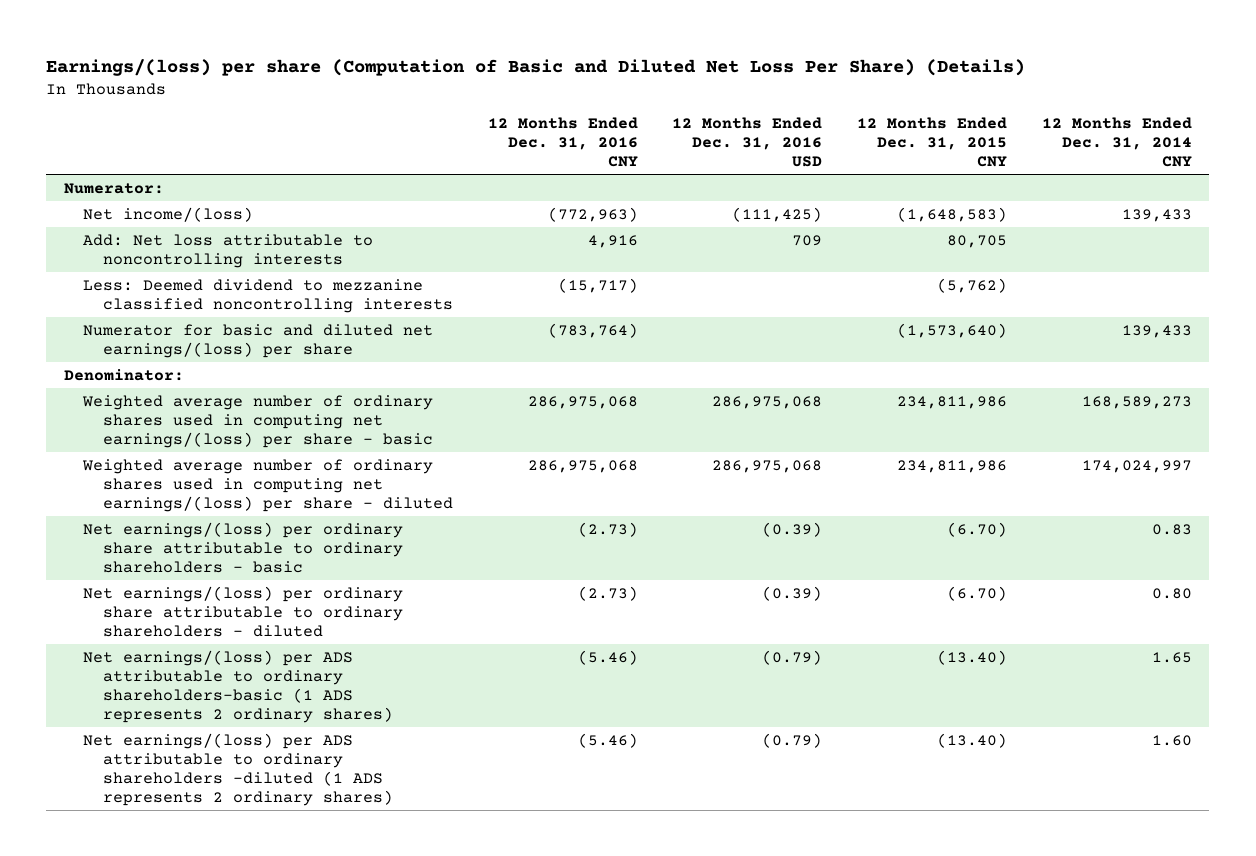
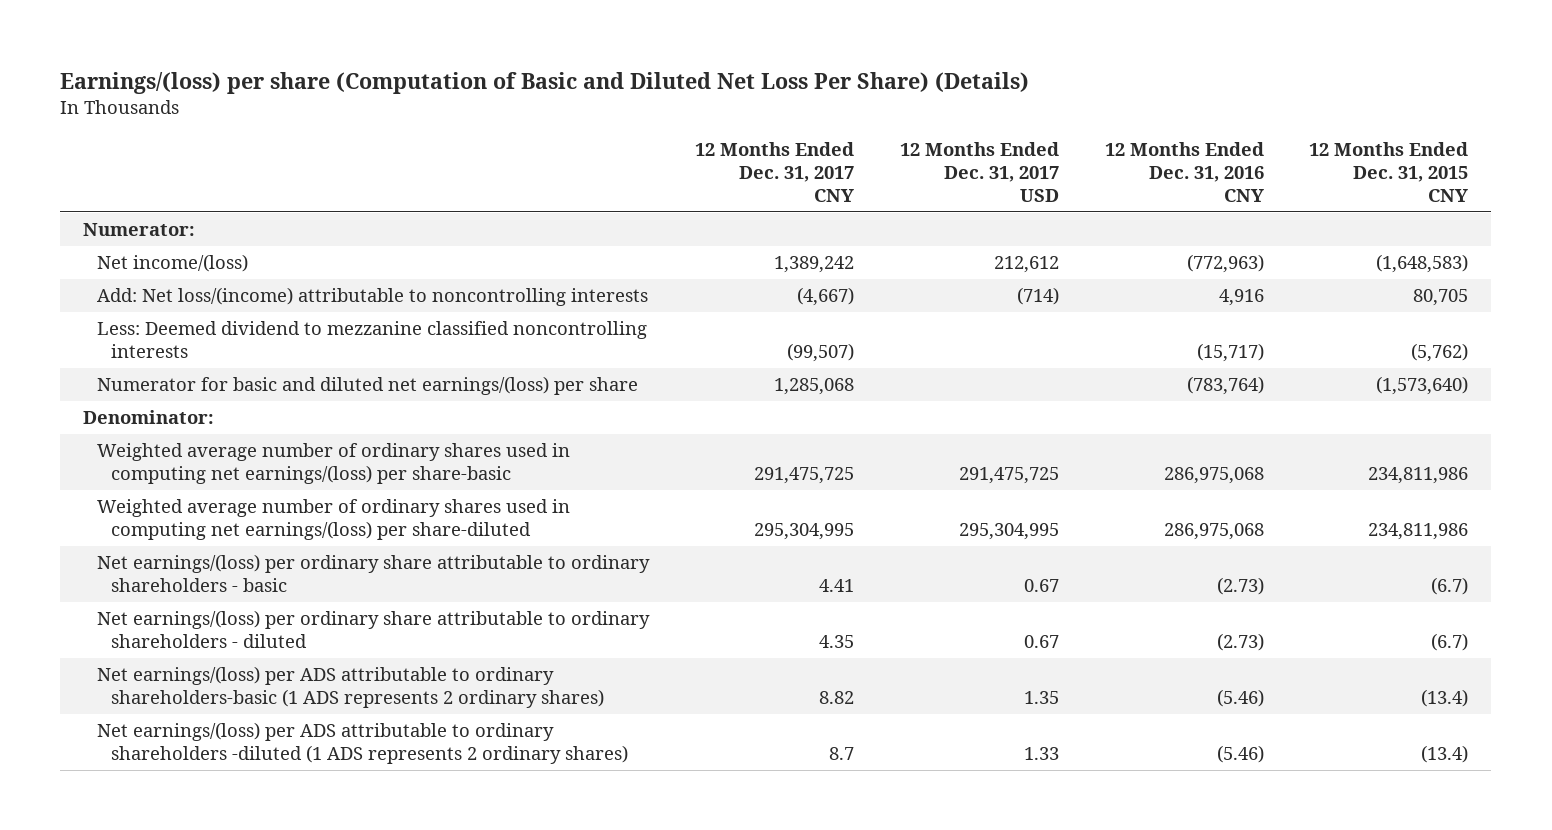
- | 12 Months Ended Dec. 31, 2016 CNY | 12 Months Ended Dec. 31, 2016 USD | 12 Months Ended Dec. 31, 2015 CNY | 12 Months Ended Dec. 31, 2014 CNY
+ | 12 Months Ended Dec. 31, 2017 CNY | 12 Months Ended Dec. 31, 2017 USD | 12 Months Ended Dec. 31, 2016 CNY | 12 Months Ended Dec. 31, 2015 CNY
- Add: Net loss attributable to noncontrolling interests | 4,916 | 709 | 80,705 |
+ Add: Net loss/(income) attributable to noncontrolling interests | (4,667) | (714) | 4,916 | 80,705
- Weighted average number of ordinary shares used in computing net earnings/(loss) per share - basic | 286,975,068 | 286,975,068 | 234,811,986 | 168,589,273
- Weighted average number of ordinary shares used in computing net earnings/(loss) per share - diluted | 286,975,068 | 286,975,068 | 234,811,986 | 174,024,997
- Net earnings/(loss) per ordinary share attributable to ordinary shareholders - basic | (2.73) | (0.39) | (6.70) | 0.83
- Net earnings/(loss) per ordinary share attributable to ordinary shareholders - diluted | (2.73) | (0.39) | (6.70) | 0.80
- Net earnings/(loss) per ADS attributable to ordinary shareholders-basic (1 ADS represents 2 ordinary shares) | (5.46) | (0.79) | (13.40) | 1.65
- Net earnings/(loss) per ADS attributable to ordinary shareholders -diluted (1 ADS represents 2 ordinary shares) | (5.46) | (0.79) | (13.40) | 1.60
+ Weighted average number of ordinary shares used in computing net earnings/(loss) per share-basic | 291,475,725 | 291,475,725 | 286,975,068 | 234,811,986
+ Weighted average number of ordinary shares used in computing net earnings/(loss) per share-diluted | 295,304,995 | 295,304,995 | 286,975,068 | 234,811,986
+ Net earnings/(loss) per ordinary share attributable to ordinary shareholders - basic | 4.41 | 0.67 | (2.73) | (6.7)
+ Net earnings/(loss) per ordinary share attributable to ordinary shareholders - diluted | 4.35 | 0.67 | (2.73) | (6.7)
+ Net earnings/(loss) per ADS attributable to ordinary shareholders-basic (1 ADS represents 2 ordinary shares) | 8.82 | 1.35 | (5.46) | (13.4)
+ Net earnings/(loss) per ADS attributable to ordinary shareholders -diluted (1 ADS represents 2 ordinary shares) | 8.7 | 1.33 | (5.46) | (13.4)

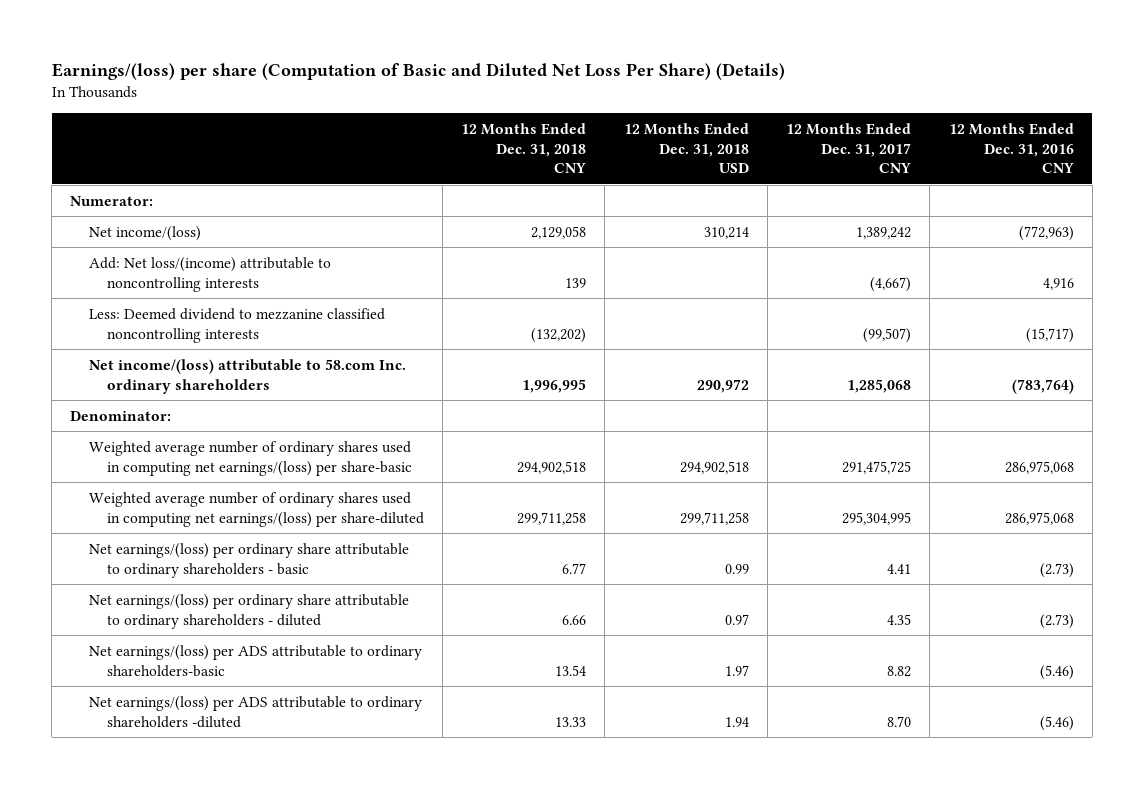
- | 12 Months Ended Dec. 31, 2017 CNY | 12 Months Ended Dec. 31, 2017 USD | 12 Months Ended Dec. 31, 2016 CNY | 12 Months Ended Dec. 31, 2015 CNY
+ | 12 Months Ended Dec. 31, 2018 CNY | 12 Months Ended Dec. 31, 2018 USD | 12 Months Ended Dec. 31, 2017 CNY | 12 Months Ended Dec. 31, 2016 CNY
- Numerator for basic and diluted net earnings/(loss) per share | 1,285,068 | | (783,764) | (1,573,640)
+ Net income/(loss) attributable to 58.com Inc. ordinary shareholders | 1,996,995 | 290,972 | 1,285,068 | (783,764)
- Net earnings/(loss) per ADS attributable to ordinary shareholders-basic (1 ADS represents 2 ordinary shares) | 8.82 | 1.35 | (5.46) | (13.4)
- Net earnings/(loss) per ADS attributable to ordinary shareholders -diluted (1 ADS represents 2 ordinary shares) | 8.7 | 1.33 | (5.46) | (13.4)
+ Net earnings/(loss) per ADS attributable to ordinary shareholders-basic | 13.54 | 1.97 | 8.82 | (5.46)
+ Net earnings/(loss) per ADS attributable to ordinary shareholders -diluted | 13.33 | 1.94 | 8.70 | (5.46)

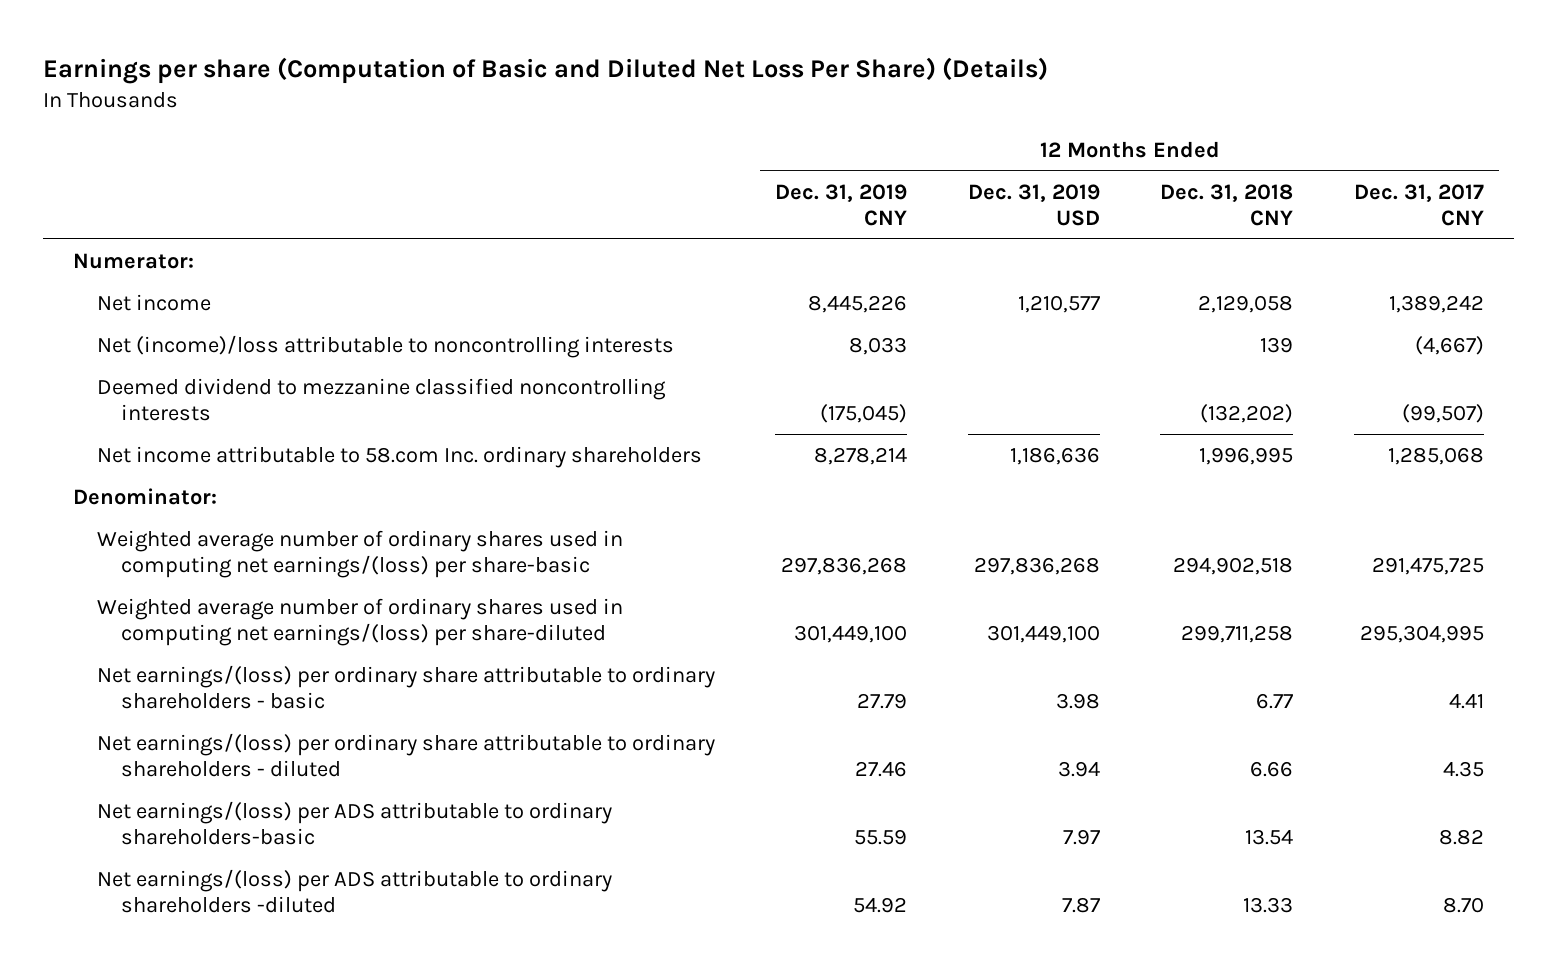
- Earnings/(loss) per share (Computation of Basic and Diluted Net Loss Per Share) (Details)
+ Earnings per share (Computation of Basic and Diluted Net Loss Per Share) (Details)
- | 12 Months Ended Dec. 31, 2018 CNY | 12 Months Ended Dec. 31, 2018 USD | 12 Months Ended Dec. 31, 2017 CNY | 12 Months Ended Dec. 31, 2016 CNY
+ | 12 Months Ended Dec. 31, 2019 CNY | 12 Months Ended Dec. 31, 2019 USD | 12 Months Ended Dec. 31, 2018 CNY | 12 Months Ended Dec. 31, 2017 CNY
- Net income/(loss) | 2,129,058 | 310,214 | 1,389,242 | (772,963)
- Add: Net loss/(income) attributable to noncontrolling interests | 139 | | (4,667) | 4,916
- Less: Deemed dividend to mezzanine classified noncontrolling interests | (132,202) | | (99,507) | (15,717)
- Net income/(loss) attributable to 58.com Inc. ordinary shareholders | 1,996,995 | 290,972 | 1,285,068 | (783,764)
+ Net income | 8,445,226 | 1,210,577 | 2,129,058 | 1,389,242
+ Net (income)/loss attributable to noncontrolling interests | 8,033 | | 139 | (4,667)
+ Deemed dividend to mezzanine classified noncontrolling interests | (175,045) | | (132,202) | (99,507)
+ Net income attributable to 58.com Inc. ordinary shareholders | 8,278,214 | 1,186,636 | 1,996,995 | 1,285,068

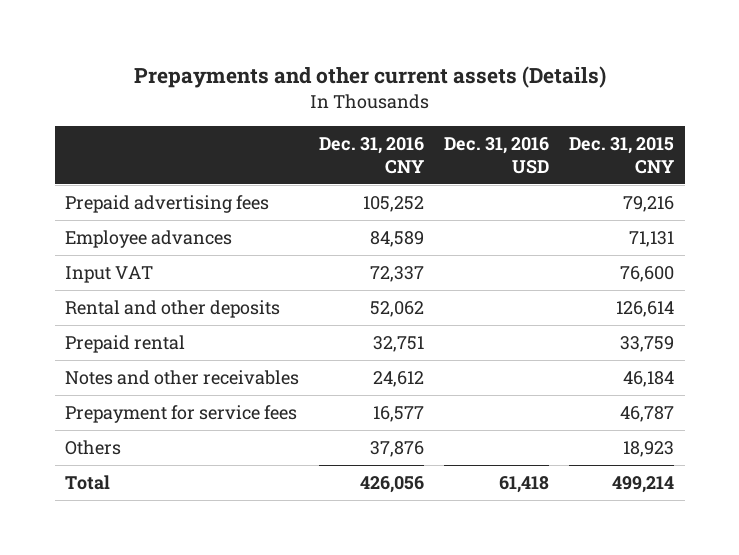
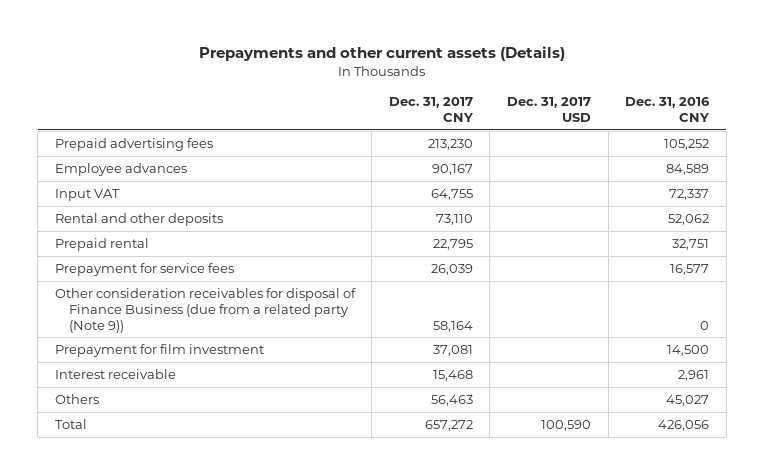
- | Dec. 31, 2016 CNY | Dec. 31, 2016 USD | Dec. 31, 2015 CNY
+ | Dec. 31, 2017 CNY | Dec. 31, 2017 USD | Dec. 31, 2016 CNY
- Notes and other receivables | 24,612 | | 46,184
- Others | 37,876 | | 18,923
+ Other consideration receivables for disposal of Finance Business (due from a related party (Note 9)) | 58,164 | | 0
+ Prepayment for film investment | 37,081 | | 14,500
+ Interest receivable | 15,468 | | 2,961
+ Others | 56,463 | | 45,027

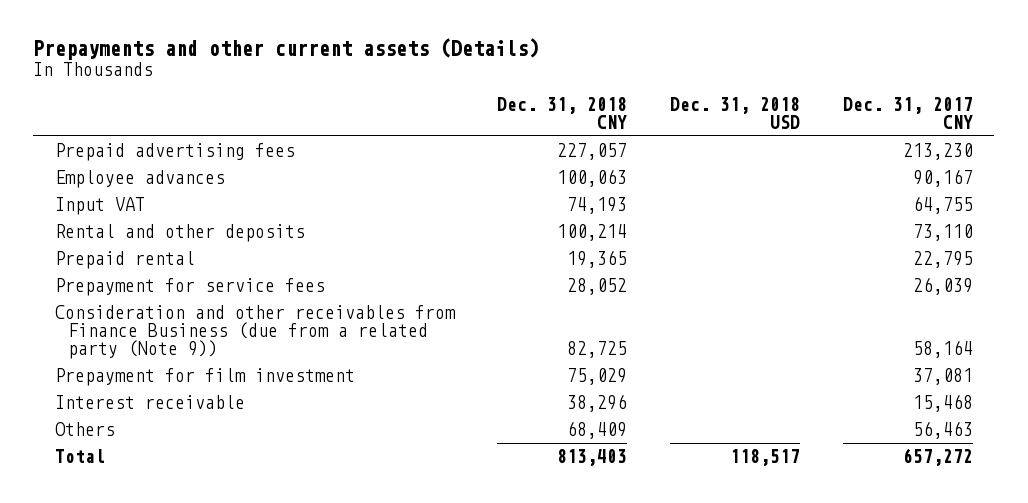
- | Dec. 31, 2017 CNY | Dec. 31, 2017 USD | Dec. 31, 2016 CNY
+ | Dec. 31, 2018 CNY | Dec. 31, 2018 USD | Dec. 31, 2017 CNY
- Other consideration receivables for disposal of Finance Business (due from a related party (Note 9)) | 58,164 | | 0
+ Consideration and other receivables from Finance Business (due from a related party (Note 9)) | 82,725 | | 58,164

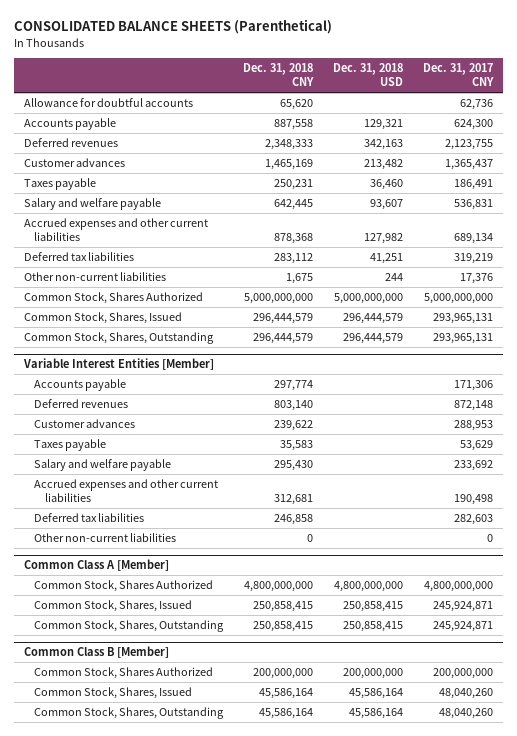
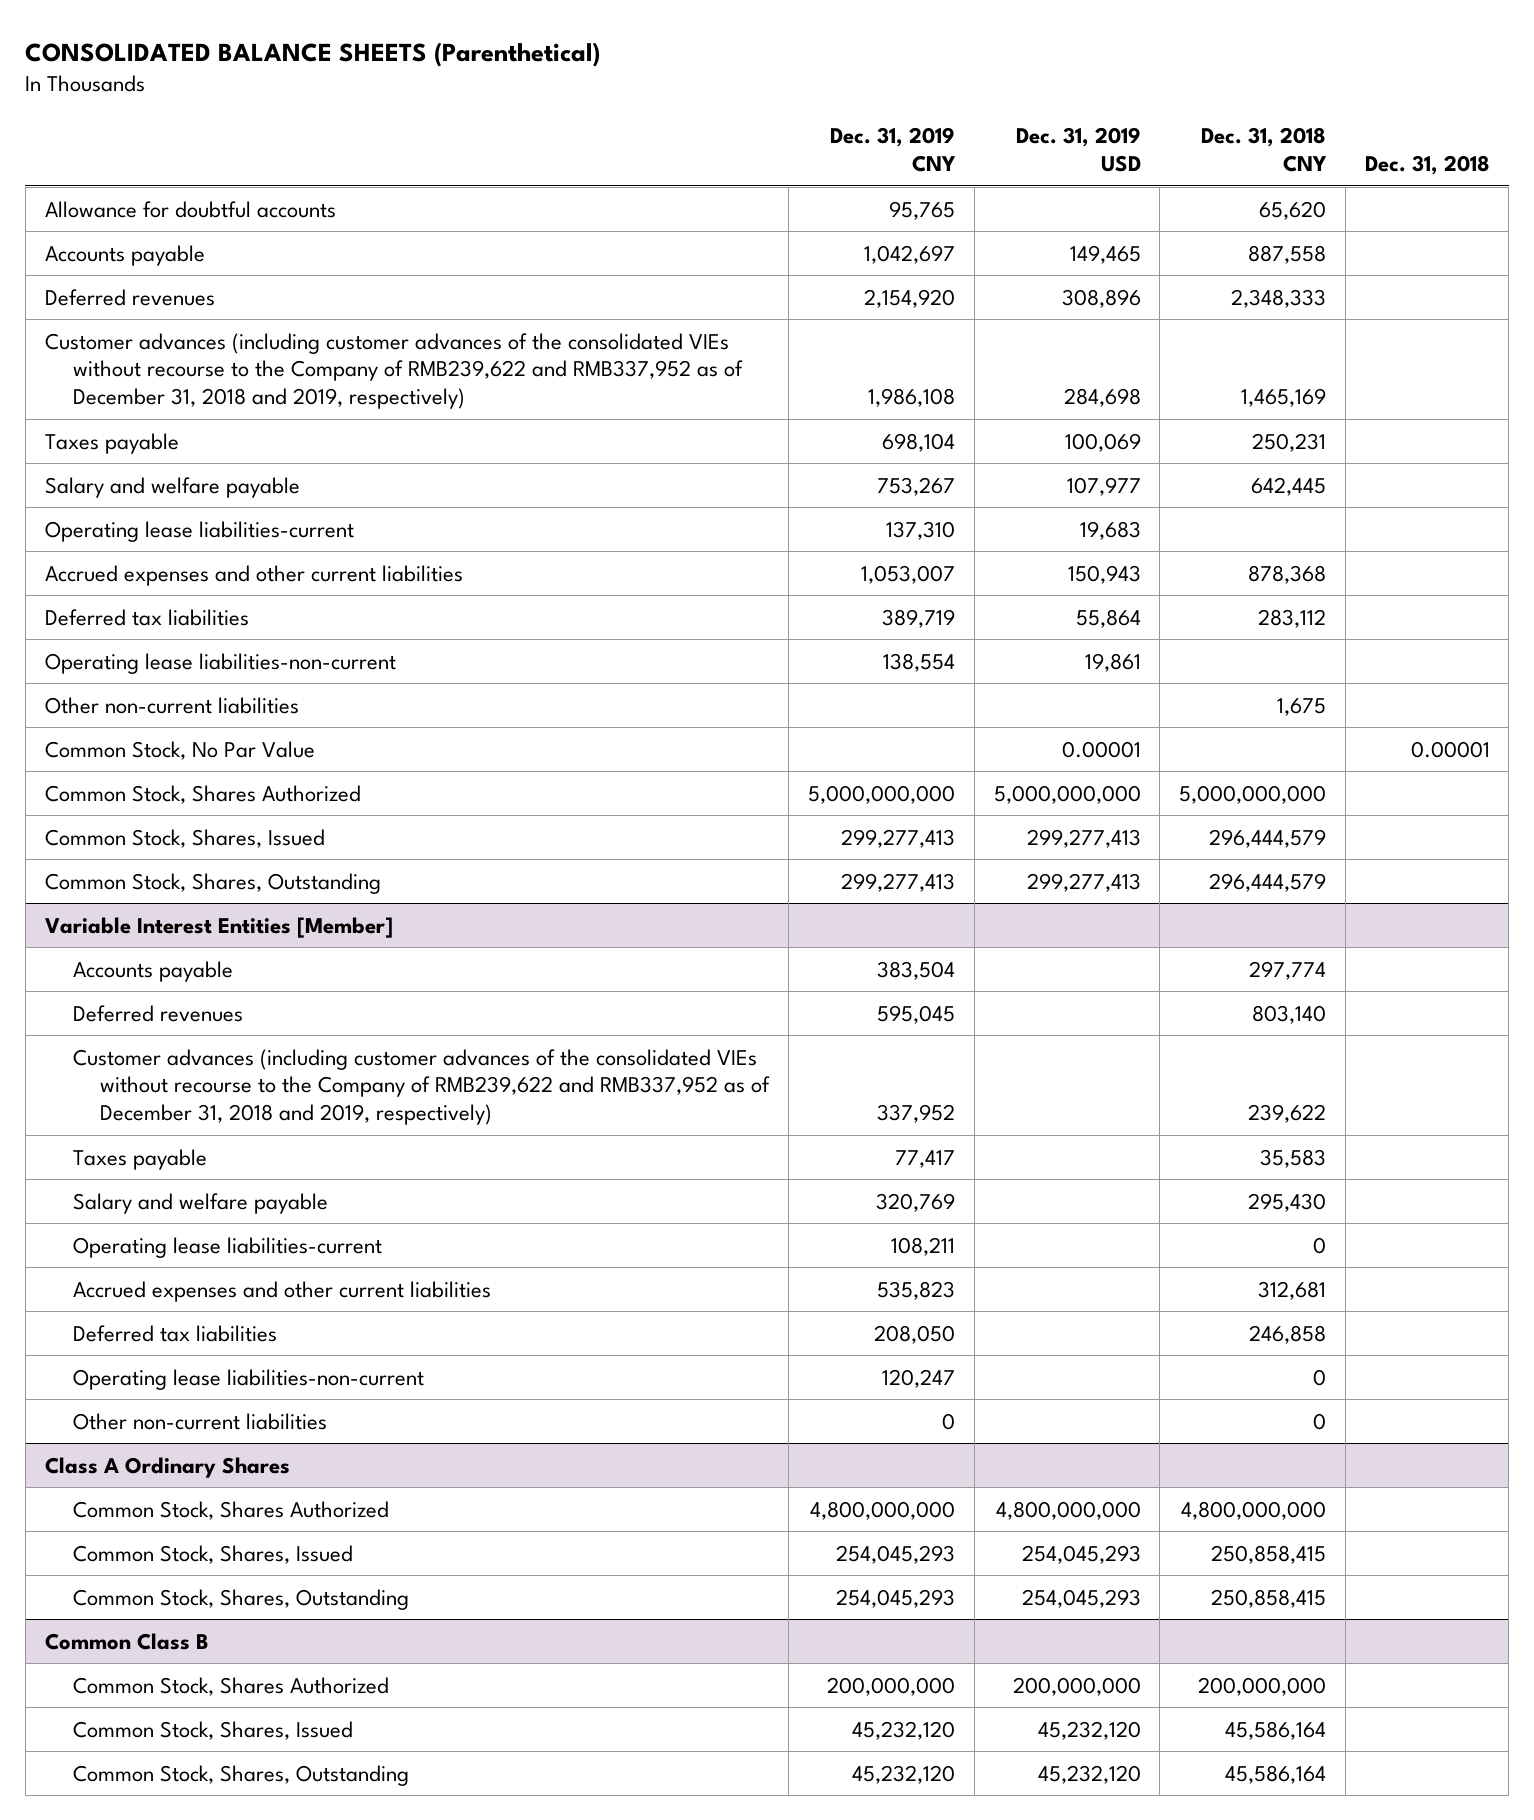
- | Dec. 31, 2018 CNY | Dec. 31, 2018 USD | Dec. 31, 2017 CNY
+ | Dec. 31, 2019 CNY | Dec. 31, 2019 USD | Dec. 31, 2018 CNY | Dec. 31, 2018
- Customer advances | 1,465,169 | 213,482 | 1,365,437
+ Customer advances (including customer advances of the consolidated VIEs without recourse to the Company of RMB239,622 and RMB337,952 as of December 31, 2018 and 2019, respectively) | 1,986,108 | 284,698 | 1,465,169 |
+ Operating lease liabilities-current | 137,310 | 19,683 | |
+ Operating lease liabilities-non-current | 138,554 | 19,861 | |
+ Common Stock, No Par Value | | 0.00001 | | 0.00001
@ Variable Interest Entities [Member]
- Customer advances | 239,622 | | 288,953
+ Customer advances (including customer advances of the consolidated VIEs without recourse to the Company of RMB239,622 and RMB337,952 as of December 31, 2018 and 2019, respectively) | 337,952 | | 239,622 |
+ Operating lease liabilities-current | 108,211 | | 0 |
+ Operating lease liabilities-non-current | 120,247 | | 0 |
- Common Class A [Member]
+ Class A Ordinary Shares
- Common Class B [Member]
+ Common Class B

